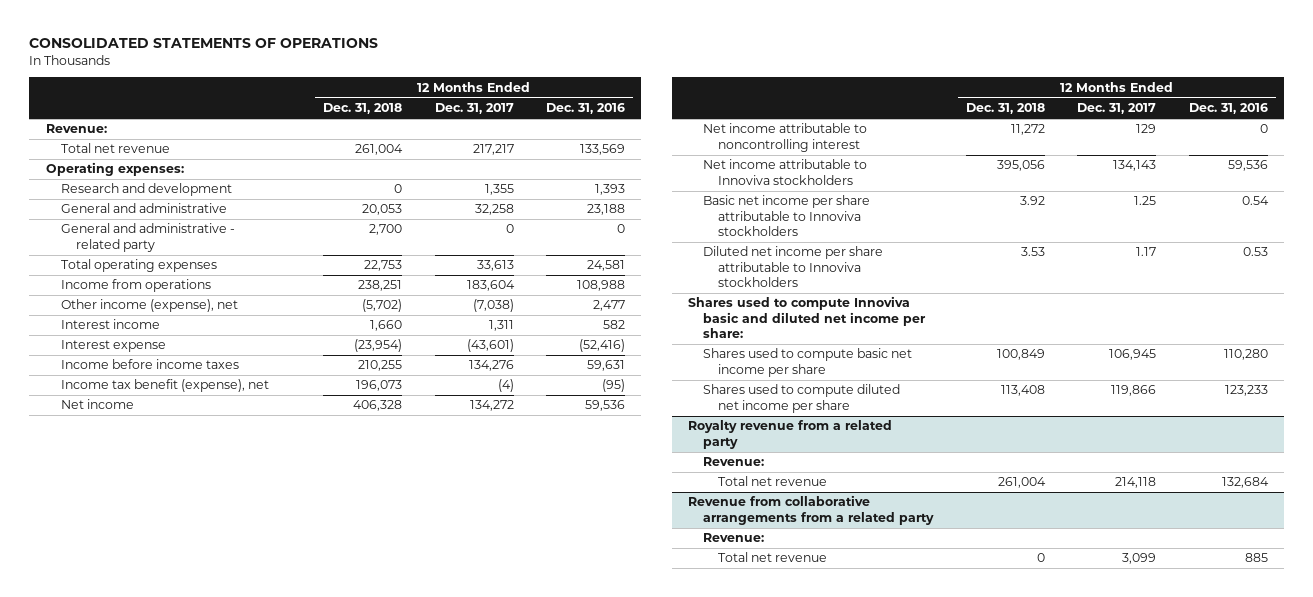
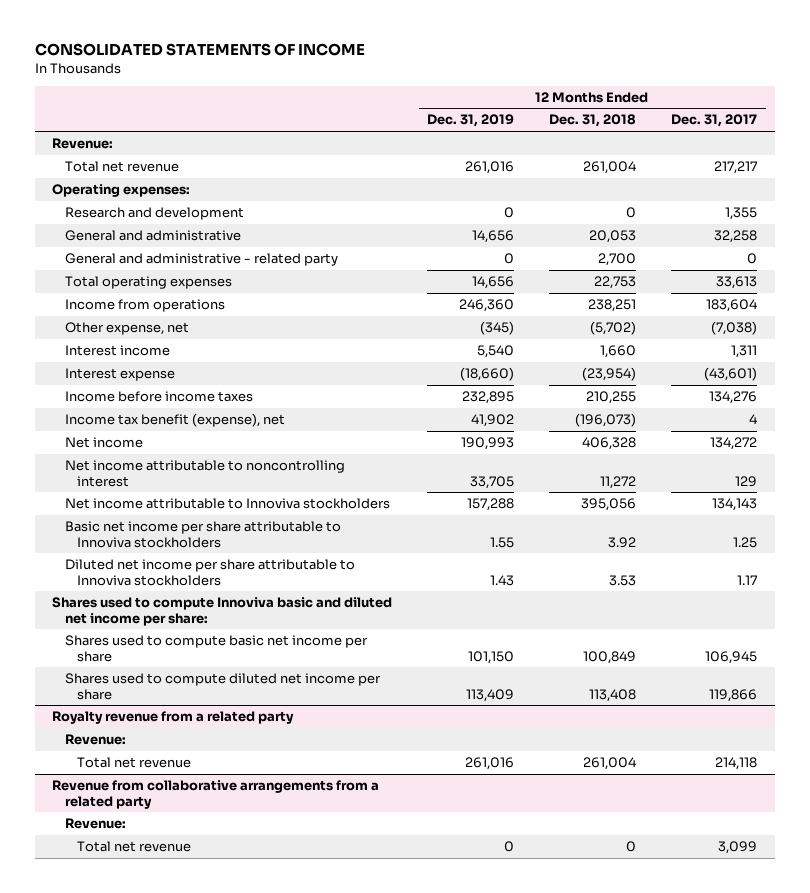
- CONSOLIDATED STATEMENTS OF OPERATIONS
+ CONSOLIDATED STATEMENTS OF INCOME
- | 12 Months Ended Dec. 31, 2018 | 12 Months Ended Dec. 31, 2017 | 12 Months Ended Dec. 31, 2016
+ | 12 Months Ended Dec. 31, 2019 | 12 Months Ended Dec. 31, 2018 | 12 Months Ended Dec. 31, 2017
- Other income (expense), net | (5,702) | (7,038) | 2,477
+ Other expense, net | (345) | (5,702) | (7,038)
- Income tax benefit (expense), net | 196,073 | (4) | (95)
+ Income tax benefit (expense), net | 41,902 | (196,073) | 4

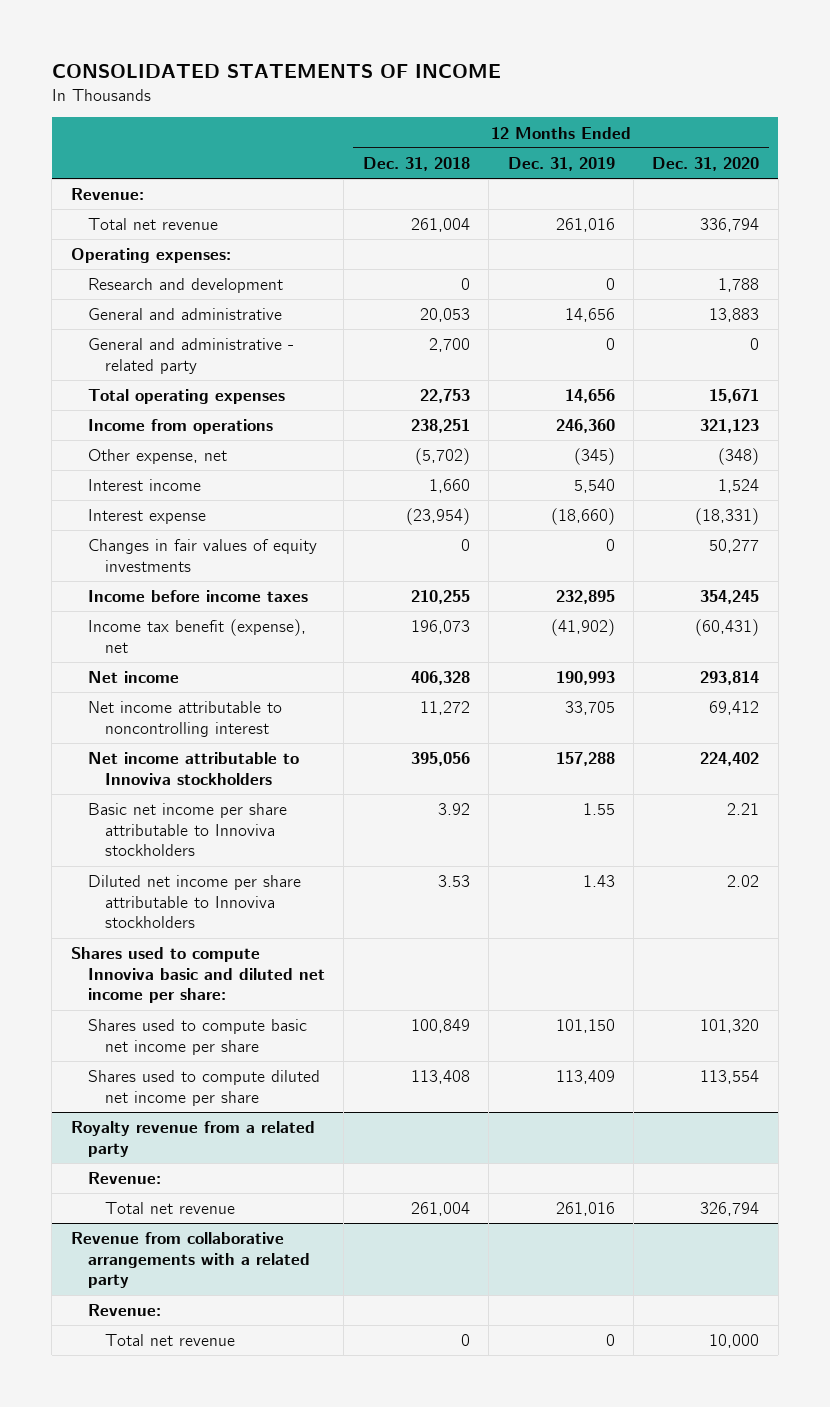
- | 12 Months Ended Dec. 31, 2019 | 12 Months Ended Dec. 31, 2018 | 12 Months Ended Dec. 31, 2017
+ | 12 Months Ended Dec. 31, 2018 | 12 Months Ended Dec. 31, 2019 | 12 Months Ended Dec. 31, 2020
+ Changes in fair values of equity investments | 0 | 0 | 50,277
- Income tax benefit (expense), net | 41,902 | (196,073) | 4
+ Income tax benefit (expense), net | 196,073 | (41,902) | (60,431)
- Revenue from collaborative arrangements from a related party
+ Revenue from collaborative arrangements with a related party

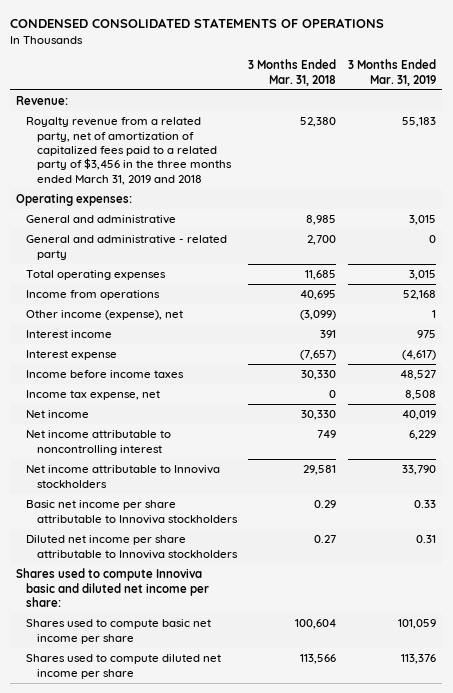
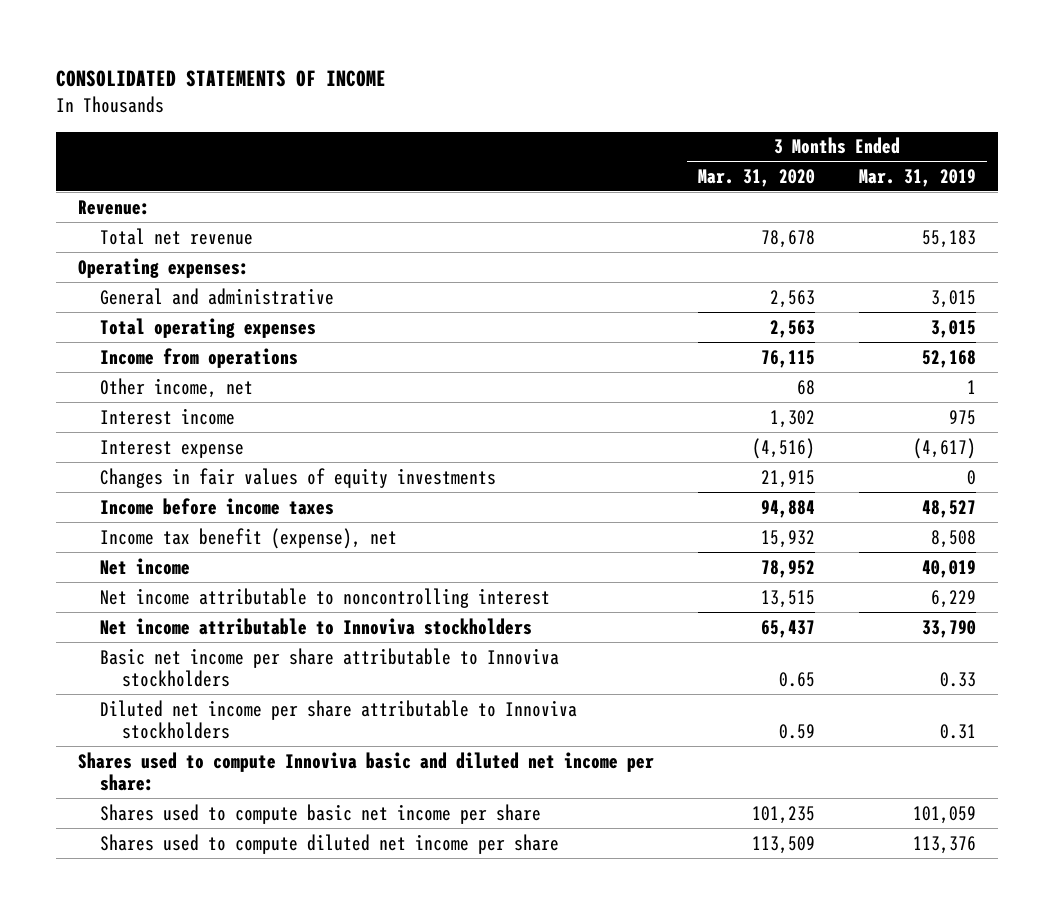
- CONDENSED CONSOLIDATED STATEMENTS OF OPERATIONS
+ CONSOLIDATED STATEMENTS OF INCOME
- | 3 Months Ended Mar. 31, 2018 | 3 Months Ended Mar. 31, 2019
+ | 3 Months Ended Mar. 31, 2020 | 3 Months Ended Mar. 31, 2019
- Royalty revenue from a related party, net of amortization of capitalized fees paid to a related party of $3,456 in the three months ended March 31, 2019 and 2018 | 52,380 | 55,183
+ Total net revenue | 78,678 | 55,183
- General and administrative - related party | 2,700 | 0
- Other income (expense), net | (3,099) | 1
+ Other income, net | 68 | 1
+ Changes in fair values of equity investments | 21,915 | 0
- Income tax expense, net | 0 | 8,508
+ Income tax benefit (expense), net | 15,932 | 8,508

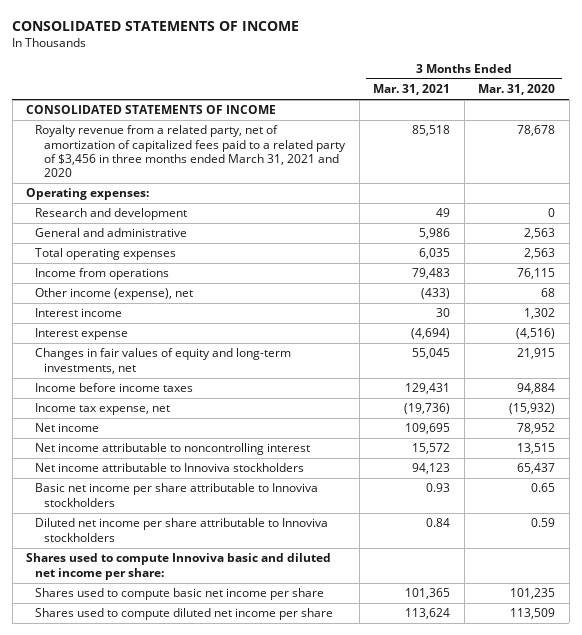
- | 3 Months Ended Mar. 31, 2020 | 3 Months Ended Mar. 31, 2019
+ | 3 Months Ended Mar. 31, 2021 | 3 Months Ended Mar. 31, 2020
- Revenue:
- Total net revenue | 78,678 | 55,183
+ CONSOLIDATED STATEMENTS OF INCOME
+ Royalty revenue from a related party, net of amortization of capitalized fees paid to a related party of $3,456 in three months ended March 31, 2021 and 2020 | 85,518 | 78,678
+ Research and development | 49 | 0
- Other income, net | 68 | 1
+ Other income (expense), net | (433) | 68
- Changes in fair values of equity investments | 21,915 | 0
+ Changes in fair values of equity and long-term investments, net | 55,045 | 21,915
- Income tax benefit (expense), net | 15,932 | 8,508
+ Income tax expense, net | (19,736) | (15,932)

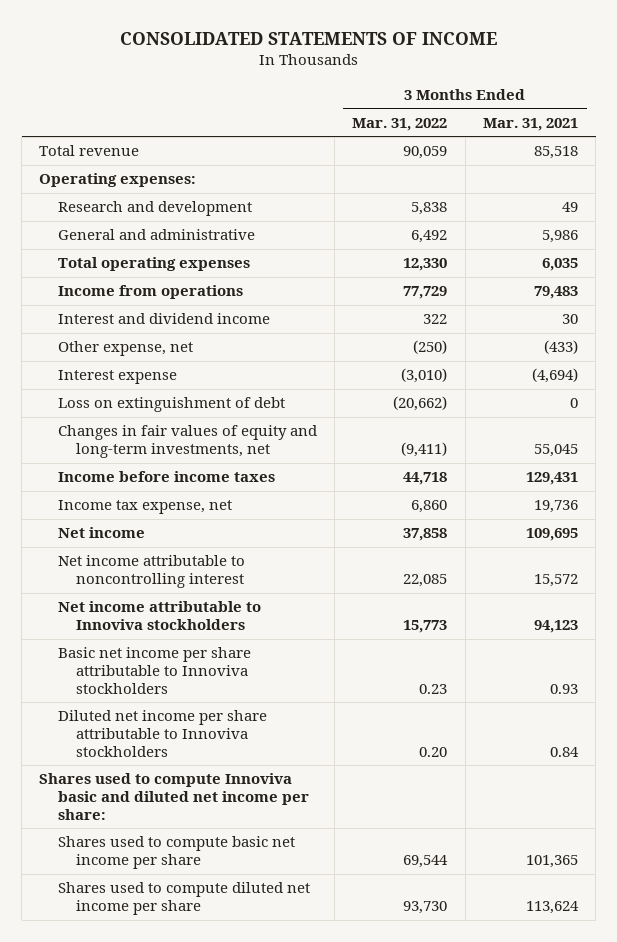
- | 3 Months Ended Mar. 31, 2021 | 3 Months Ended Mar. 31, 2020
+ | 3 Months Ended Mar. 31, 2022 | 3 Months Ended Mar. 31, 2021
- CONSOLIDATED STATEMENTS OF INCOME
- Royalty revenue from a related party, net of amortization of capitalized fees paid to a related party of $3,456 in three months ended March 31, 2021 and 2020 | 85,518 | 78,678
+ Total revenue | 90,059 | 85,518
- Other income (expense), net | (433) | 68
- Interest income | 30 | 1,302
+ Interest and dividend income | 322 | 30
+ Other expense, net | (250) | (433)
+ Loss on extinguishment of debt | (20,662) | 0
- Income tax expense, net | (19,736) | (15,932)
+ Income tax expense, net | 6,860 | 19,736

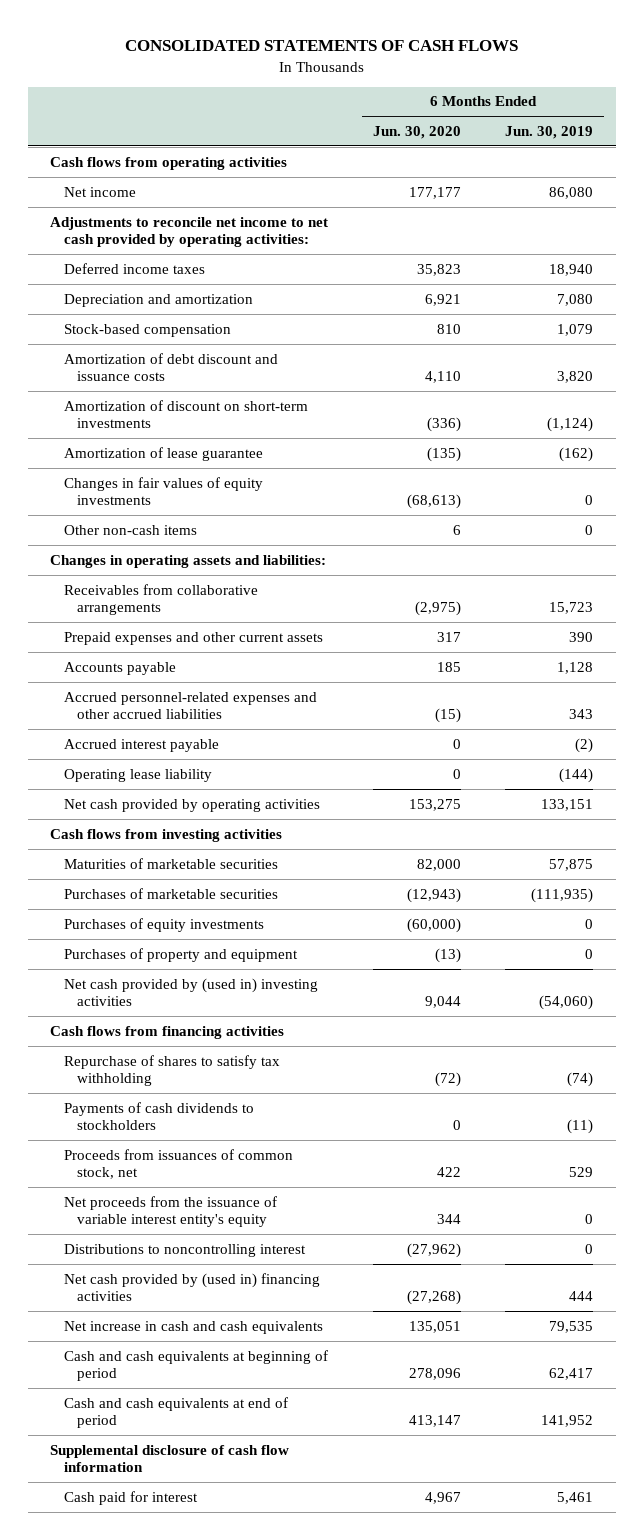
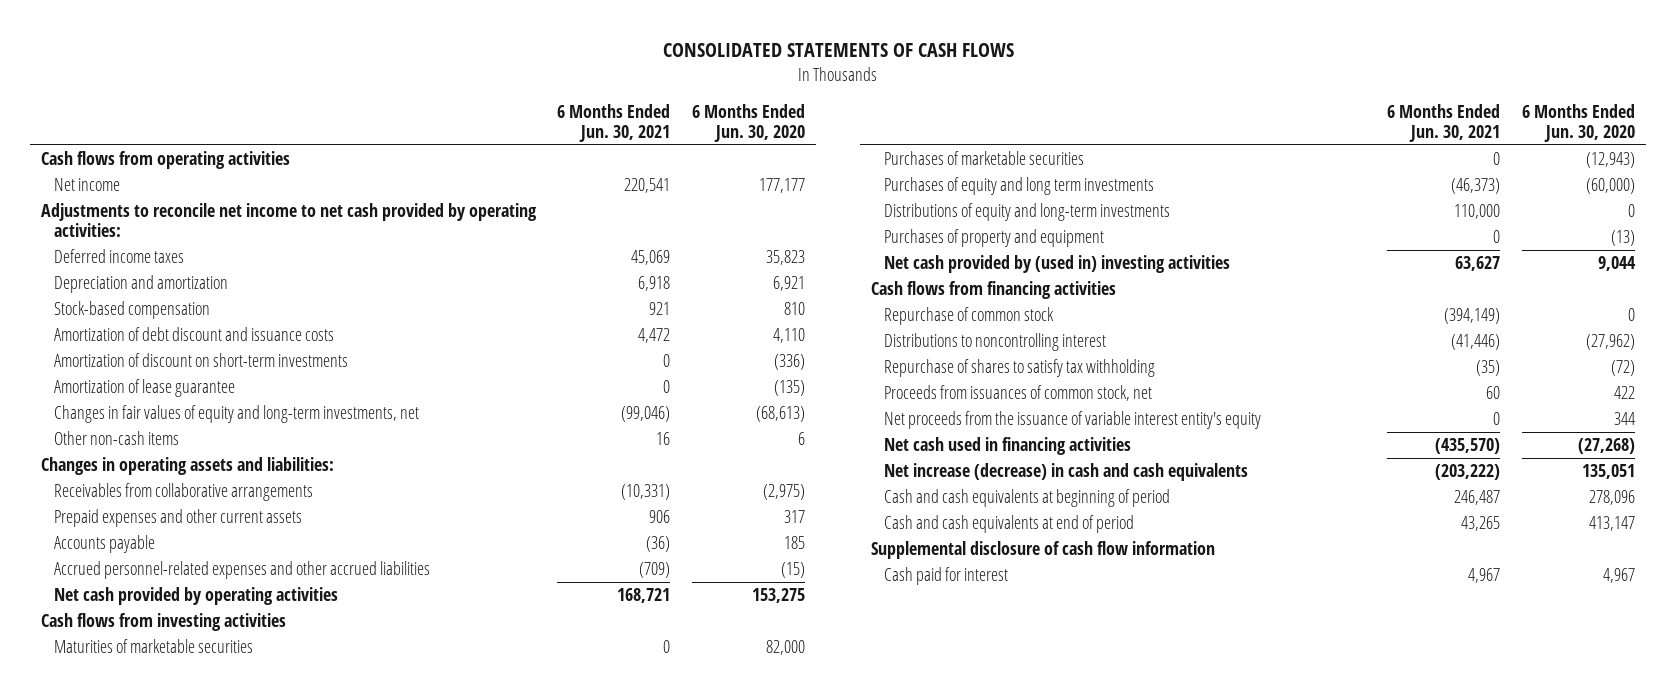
- | 6 Months Ended Jun. 30, 2020 | 6 Months Ended Jun. 30, 2019
+ | 6 Months Ended Jun. 30, 2021 | 6 Months Ended Jun. 30, 2020
- Changes in fair values of equity investments | (68,613) | 0
+ Changes in fair values of equity and long-term investments, net | (99,046) | (68,613)
- Accrued interest payable | 0 | (2)
- Operating lease liability | 0 | (144)
- Purchases of equity investments | (60,000) | 0
+ Purchases of equity and long term investments | (46,373) | (60,000)
+ Distributions of equity and long-term investments | 110,000 | 0
+ Repurchase of common stock | (394,149) | 0
moved up: Distributions to noncontrolling interest | (41,446) | (27,962)
- Payments of cash dividends to stockholders | 0 | (11)
- Net cash provided by (used in) financing activities | (27,268) | 444
- Net increase in cash and cash equivalents | 135,051 | 79,535
+ Net cash used in financing activities | (435,570) | (27,268)
+ Net increase (decrease) in cash and cash equivalents | (203,222) | 135,051

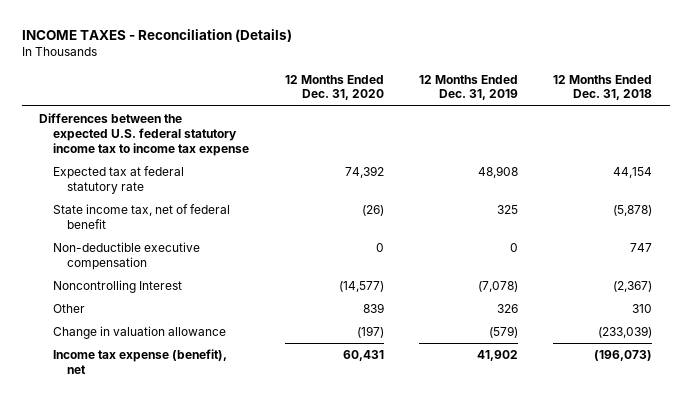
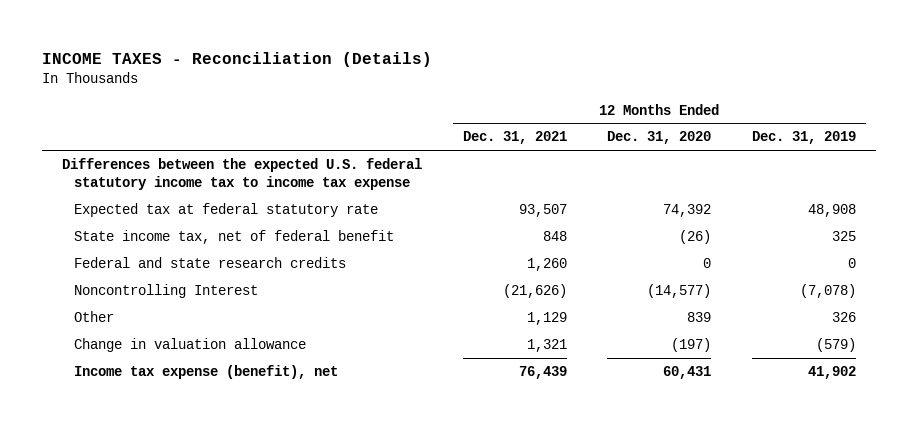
- | 12 Months Ended Dec. 31, 2020 | 12 Months Ended Dec. 31, 2019 | 12 Months Ended Dec. 31, 2018
+ | 12 Months Ended Dec. 31, 2021 | 12 Months Ended Dec. 31, 2020 | 12 Months Ended Dec. 31, 2019
- Non-deductible executive compensation | 0 | 0 | 747
+ Federal and state research credits | 1,260 | 0 | 0

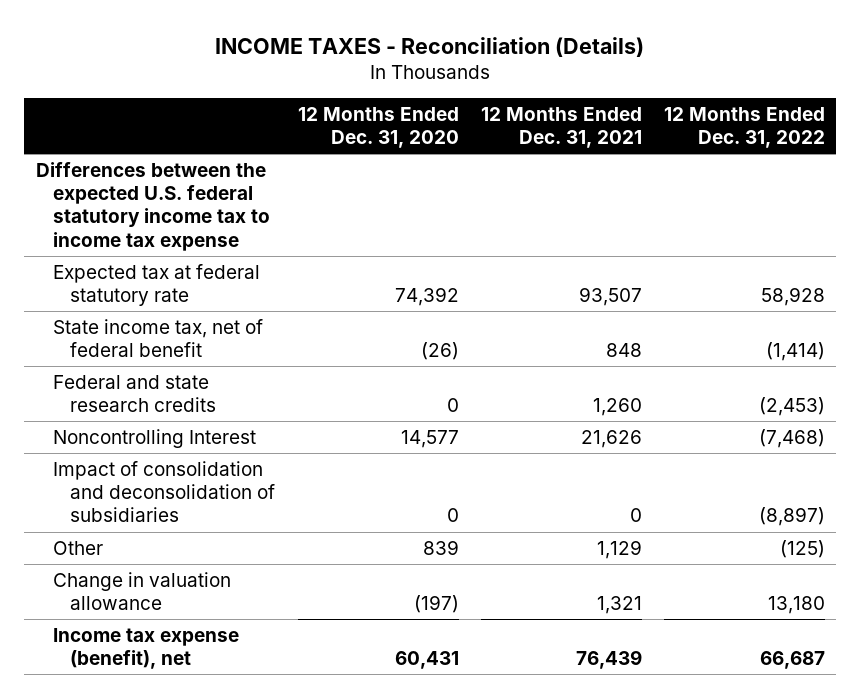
- | 12 Months Ended Dec. 31, 2021 | 12 Months Ended Dec. 31, 2020 | 12 Months Ended Dec. 31, 2019
+ | 12 Months Ended Dec. 31, 2020 | 12 Months Ended Dec. 31, 2021 | 12 Months Ended Dec. 31, 2022
- Noncontrolling Interest | (21,626) | (14,577) | (7,078)
+ Noncontrolling Interest | 14,577 | 21,626 | (7,468)
+ Impact of consolidation and deconsolidation of subsidiaries | 0 | 0 | (8,897)

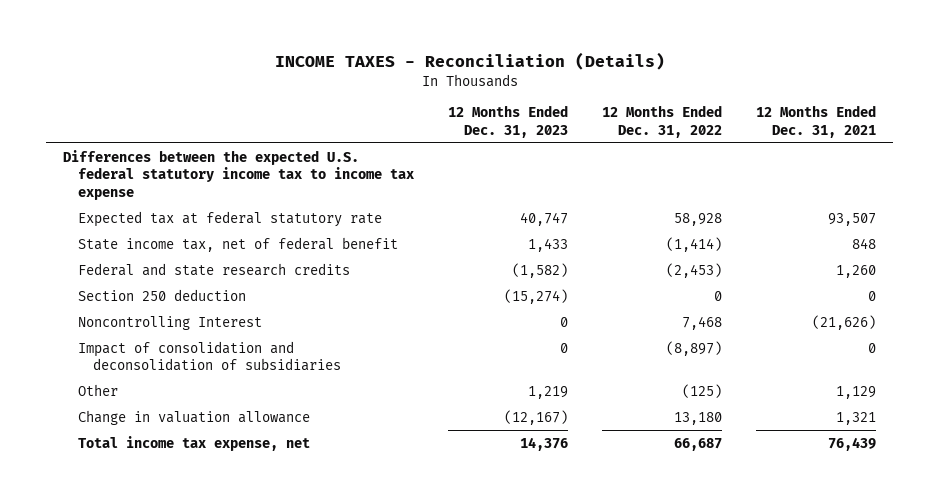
- | 12 Months Ended Dec. 31, 2020 | 12 Months Ended Dec. 31, 2021 | 12 Months Ended Dec. 31, 2022
+ | 12 Months Ended Dec. 31, 2023 | 12 Months Ended Dec. 31, 2022 | 12 Months Ended Dec. 31, 2021
- Noncontrolling Interest | 14,577 | 21,626 | (7,468)
+ Section 250 deduction | (15,274) | 0 | 0
+ Noncontrolling Interest | 0 | 7,468 | (21,626)
- Income tax expense (benefit), net | 60,431 | 76,439 | 66,687
+ Total income tax expense, net | 14,376 | 66,687 | 76,439

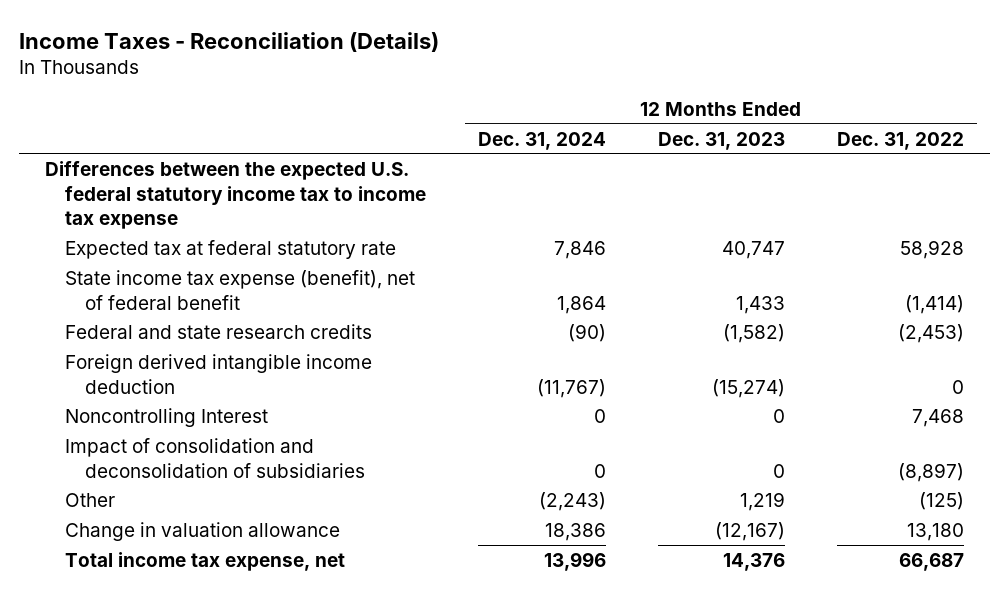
- INCOME TAXES - Reconciliation (Details)
+ Income Taxes - Reconciliation (Details)
- | 12 Months Ended Dec. 31, 2023 | 12 Months Ended Dec. 31, 2022 | 12 Months Ended Dec. 31, 2021
+ | 12 Months Ended Dec. 31, 2024 | 12 Months Ended Dec. 31, 2023 | 12 Months Ended Dec. 31, 2022
- State income tax, net of federal benefit | 1,433 | (1,414) | 848
+ State income tax expense (benefit), net of federal benefit | 1,864 | 1,433 | (1,414)
- Section 250 deduction | (15,274) | 0 | 0
+ Foreign derived intangible income deduction | (11,767) | (15,274) | 0

